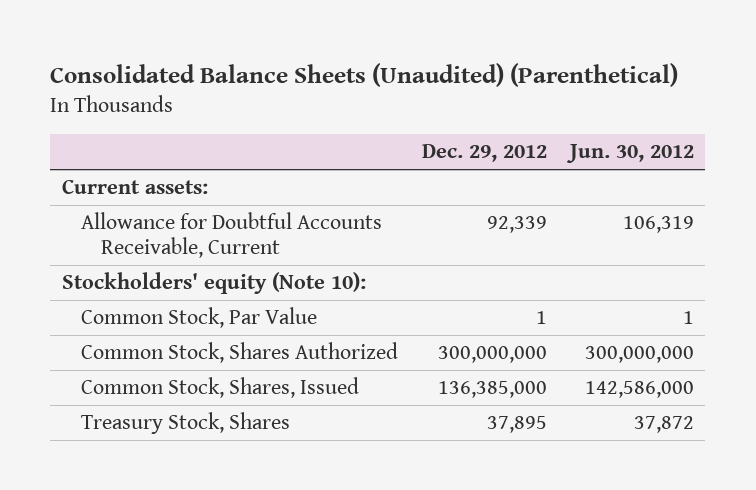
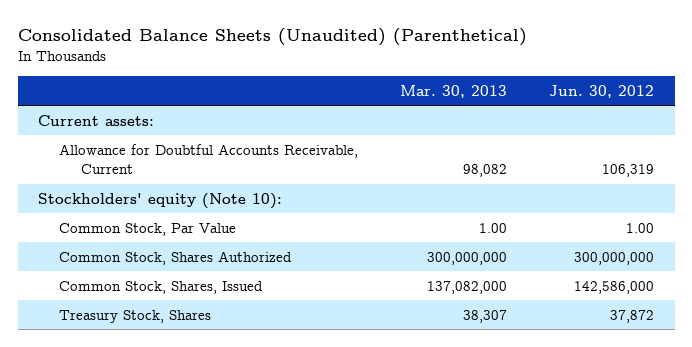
- | Dec. 29, 2012 | Jun. 30, 2012
+ | Mar. 30, 2013 | Jun. 30, 2012
- Common Stock, Par Value | 1 | 1
+ Common Stock, Par Value | 1.00 | 1.00

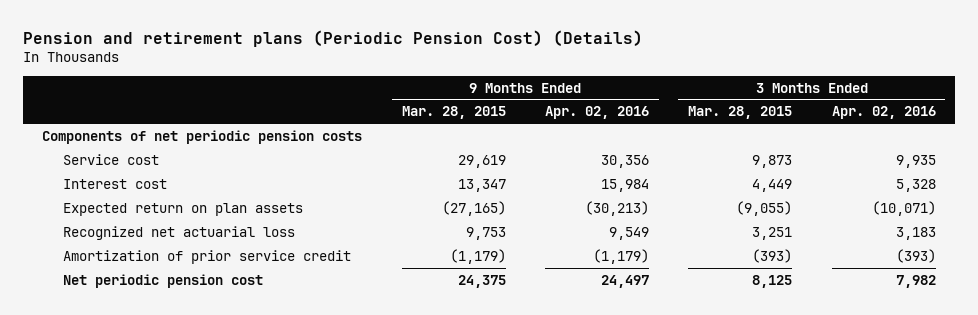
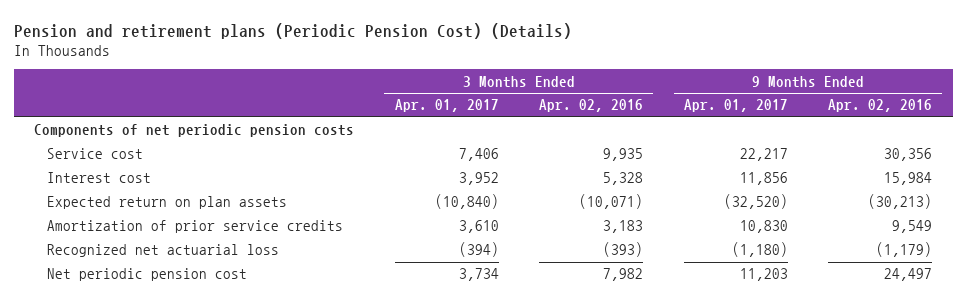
- | 9 Months Ended Mar. 28, 2015 | 9 Months Ended Apr. 02, 2016 | 3 Months Ended Mar. 28, 2015 | 3 Months Ended Apr. 02, 2016
+ | 3 Months Ended Apr. 01, 2017 | 3 Months Ended Apr. 02, 2016 | 9 Months Ended Apr. 01, 2017 | 9 Months Ended Apr. 02, 2016
- Recognized net actuarial loss | 9,753 | 9,549 | 3,251 | 3,183
- Amortization of prior service credit | (1,179) | (1,179) | (393) | (393)
+ Amortization of prior service credits | 3,610 | 3,183 | 10,830 | 9,549
+ Recognized net actuarial loss | (394) | (393) | (1,180) | (1,179)

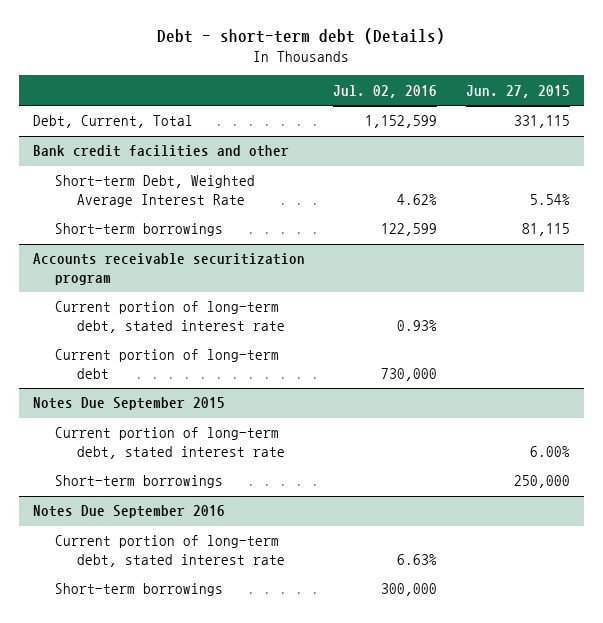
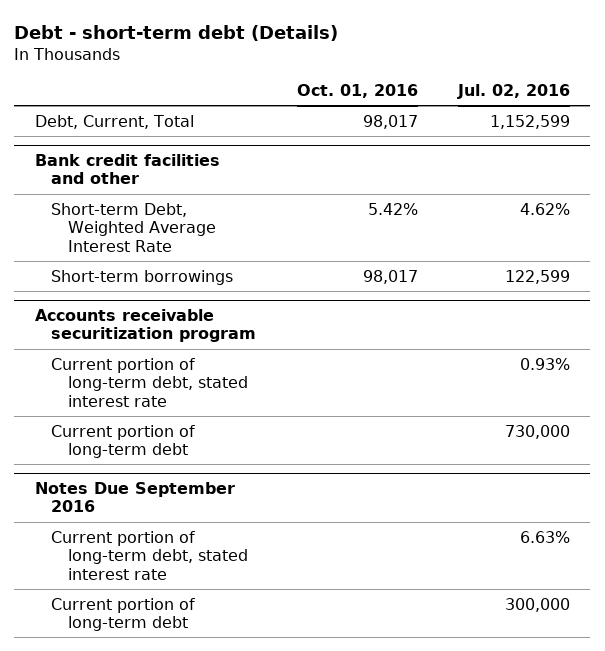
- | Jul. 02, 2016 | Jun. 27, 2015
+ | Oct. 01, 2016 | Jul. 02, 2016
- Notes Due September 2015
- Current portion of long-term debt, stated interest rate | | 6.00%
- Short-term borrowings | | 250,000
@ Notes Due September 2016
- Short-term borrowings | 300,000 |
+ Current portion of long-term debt | | 300,000

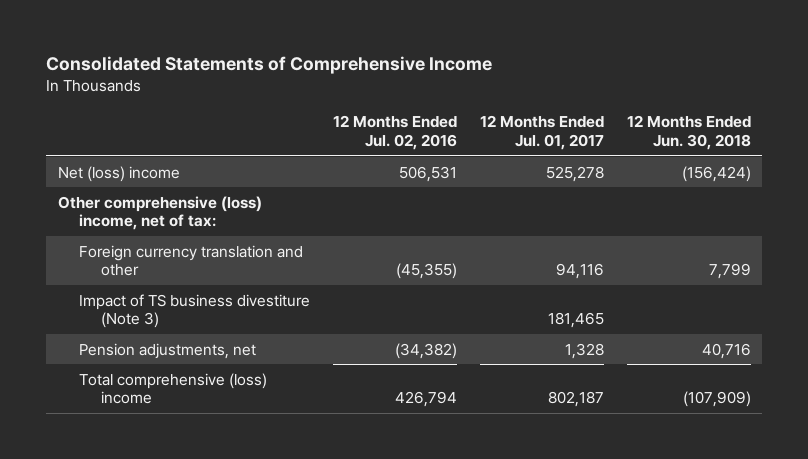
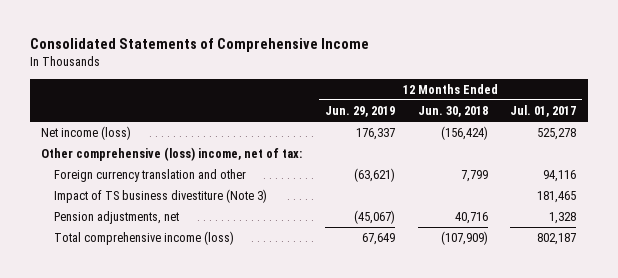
- | 12 Months Ended Jul. 02, 2016 | 12 Months Ended Jul. 01, 2017 | 12 Months Ended Jun. 30, 2018
+ | 12 Months Ended Jun. 29, 2019 | 12 Months Ended Jun. 30, 2018 | 12 Months Ended Jul. 01, 2017
- Net (loss) income | 506,531 | 525,278 | (156,424)
+ Net income (loss) | 176,337 | (156,424) | 525,278
- Total comprehensive (loss) income | 426,794 | 802,187 | (107,909)
+ Total comprehensive income (loss) | 67,649 | (107,909) | 802,187

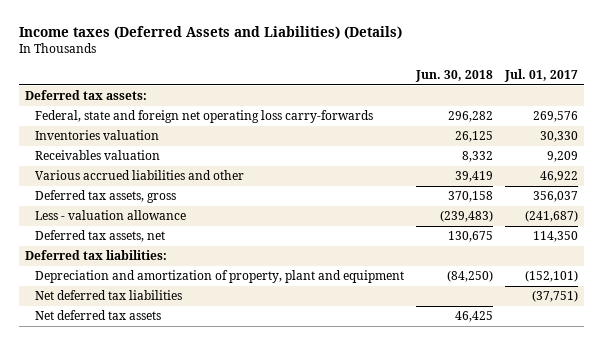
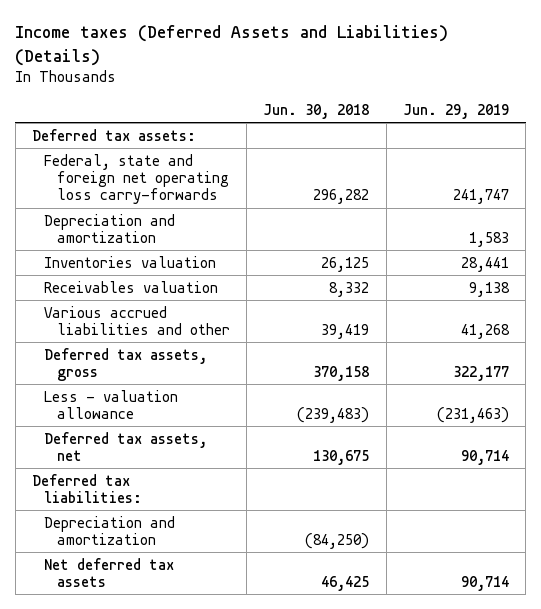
- | Jun. 30, 2018 | Jul. 01, 2017
+ | Jun. 30, 2018 | Jun. 29, 2019
+ Depreciation and amortization | | 1,583
- Depreciation and amortization of property, plant and equipment | (84,250) | (152,101)
- Net deferred tax liabilities | | (37,751)
+ Depreciation and amortization | (84,250) |

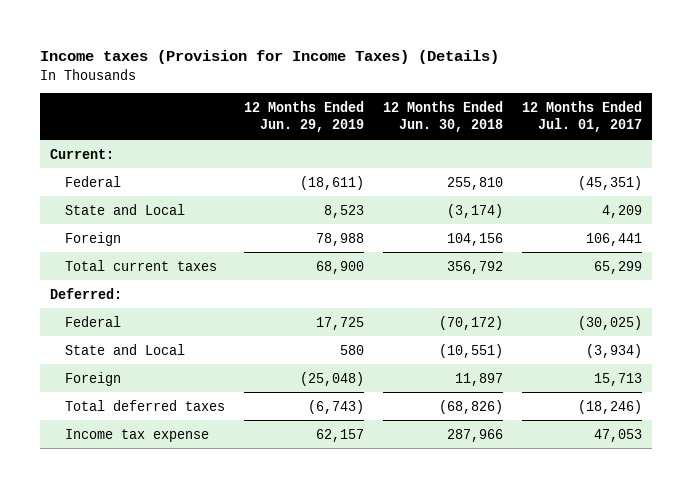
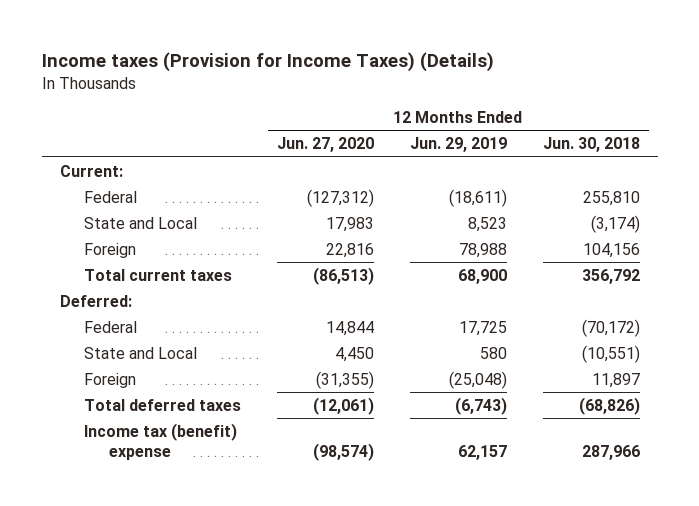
- | 12 Months Ended Jun. 29, 2019 | 12 Months Ended Jun. 30, 2018 | 12 Months Ended Jul. 01, 2017
+ | 12 Months Ended Jun. 27, 2020 | 12 Months Ended Jun. 29, 2019 | 12 Months Ended Jun. 30, 2018
- Income tax expense | 62,157 | 287,966 | 47,053
+ Income tax (benefit) expense | (98,574) | 62,157 | 287,966

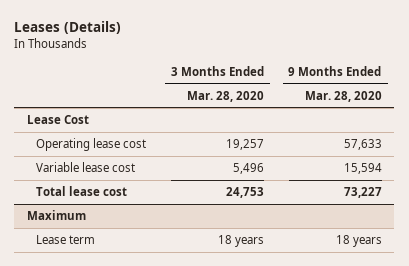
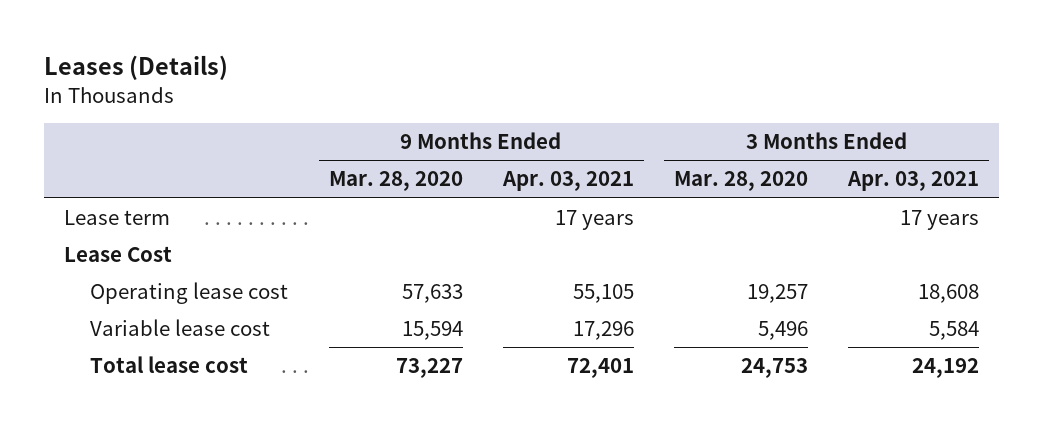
- | 3 Months Ended Mar. 28, 2020 | 9 Months Ended Mar. 28, 2020
+ | 9 Months Ended Mar. 28, 2020 | 9 Months Ended Apr. 03, 2021 | 3 Months Ended Mar. 28, 2020 | 3 Months Ended Apr. 03, 2021
+ Lease term | | 17 years | | 17 years
- Maximum
- Lease term | 18 years | 18 years

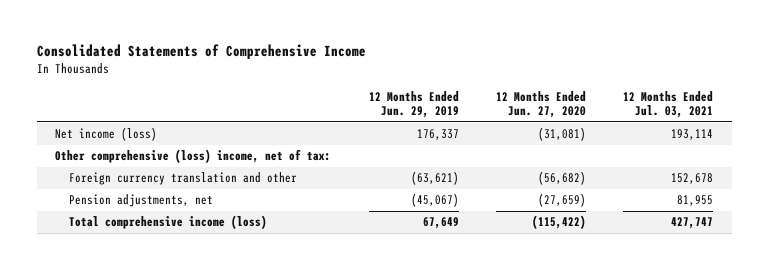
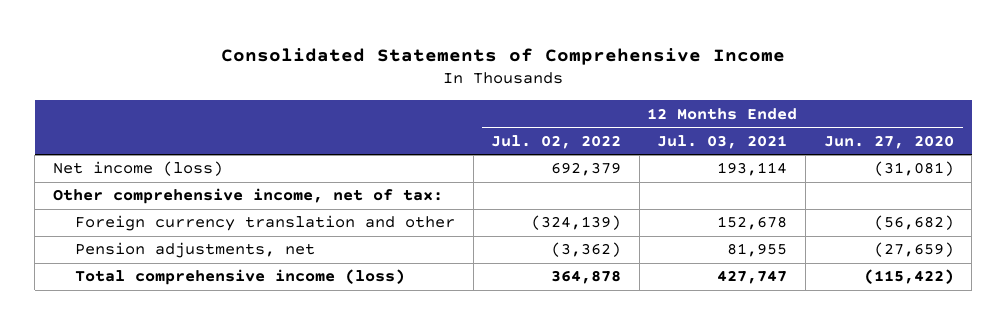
- | 12 Months Ended Jun. 29, 2019 | 12 Months Ended Jun. 27, 2020 | 12 Months Ended Jul. 03, 2021
+ | 12 Months Ended Jul. 02, 2022 | 12 Months Ended Jul. 03, 2021 | 12 Months Ended Jun. 27, 2020
- Other comprehensive (loss) income, net of tax:
+ Other comprehensive income, net of tax:

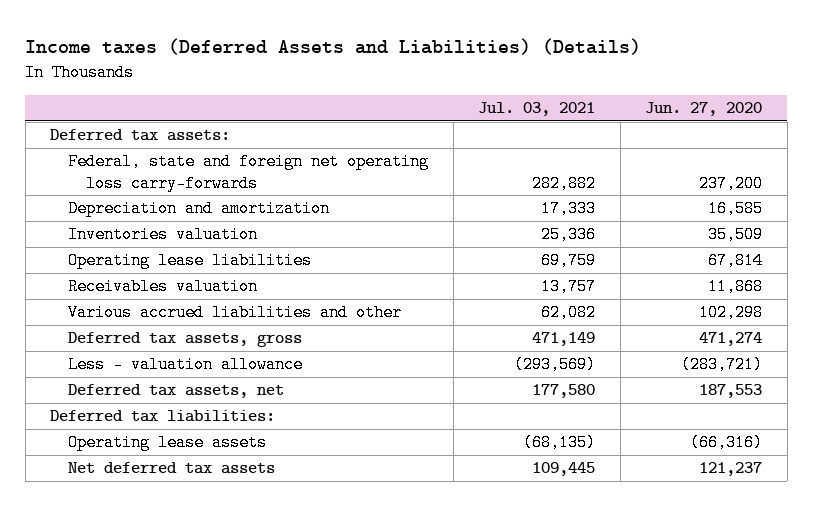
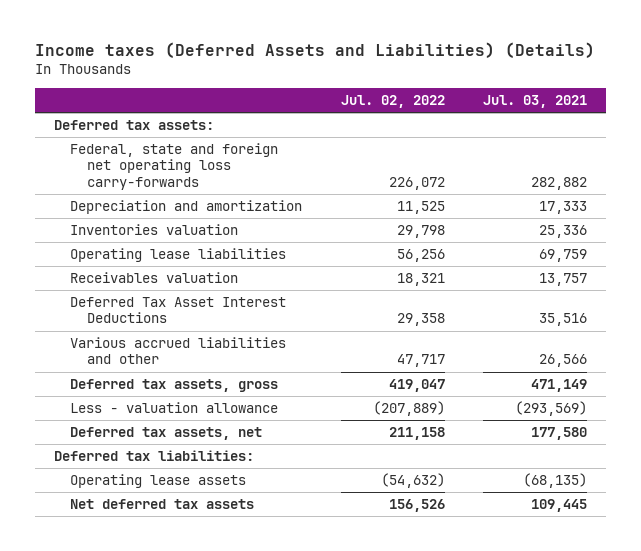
- | Jul. 03, 2021 | Jun. 27, 2020
+ | Jul. 02, 2022 | Jul. 03, 2021
- Various accrued liabilities and other | 62,082 | 102,298
+ Deferred Tax Asset Interest Deductions | 29,358 | 35,516
+ Various accrued liabilities and other | 47,717 | 26,566

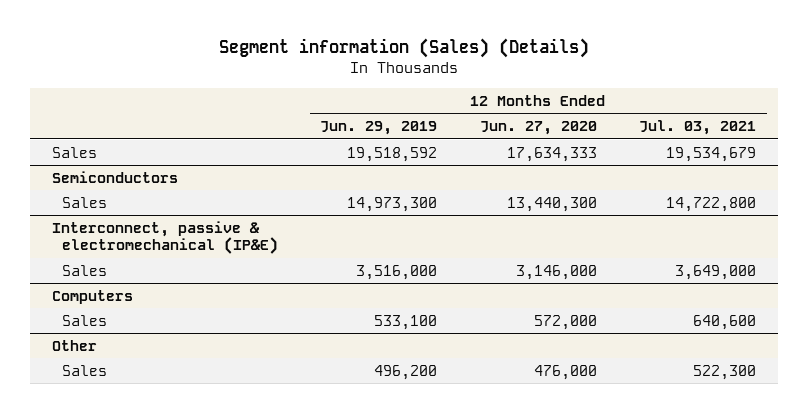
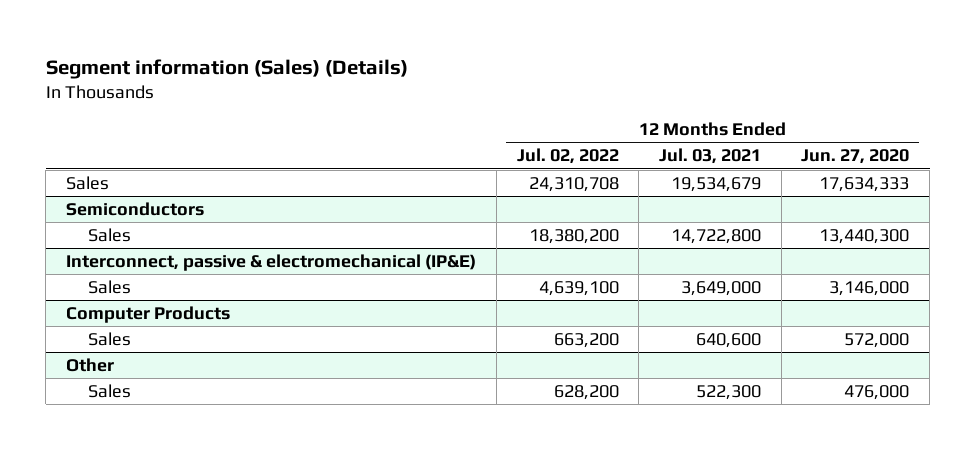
- | 12 Months Ended Jun. 29, 2019 | 12 Months Ended Jun. 27, 2020 | 12 Months Ended Jul. 03, 2021
+ | 12 Months Ended Jul. 02, 2022 | 12 Months Ended Jul. 03, 2021 | 12 Months Ended Jun. 27, 2020
- Computers
+ Computer Products

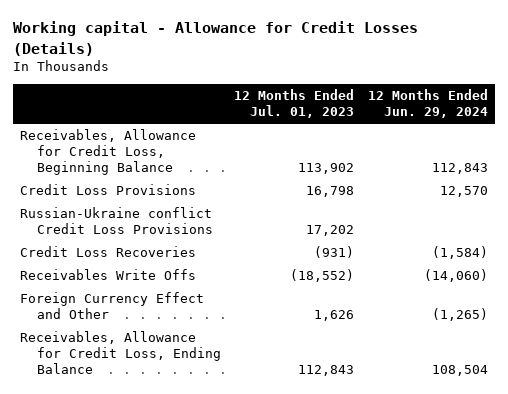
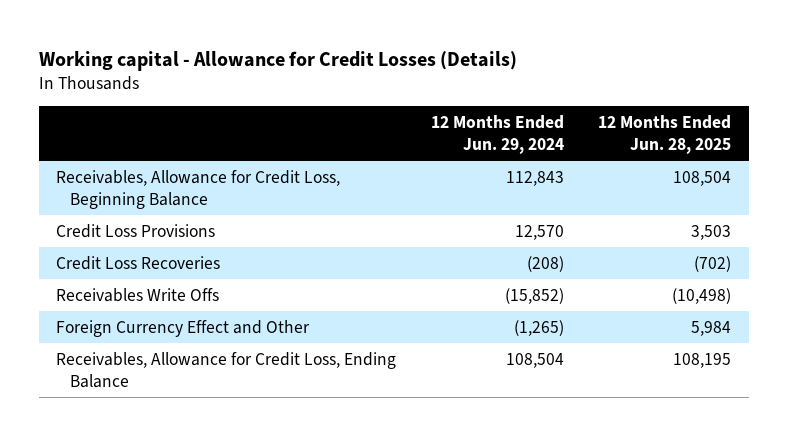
- | 12 Months Ended Jul. 01, 2023 | 12 Months Ended Jun. 29, 2024
+ | 12 Months Ended Jun. 29, 2024 | 12 Months Ended Jun. 28, 2025
- Russian-Ukraine conflict Credit Loss Provisions | 17,202 |
- Credit Loss Recoveries | (931) | (1,584)
- Receivables Write Offs | (18,552) | (14,060)
+ Credit Loss Recoveries | (208) | (702)
+ Receivables Write Offs | (15,852) | (10,498)

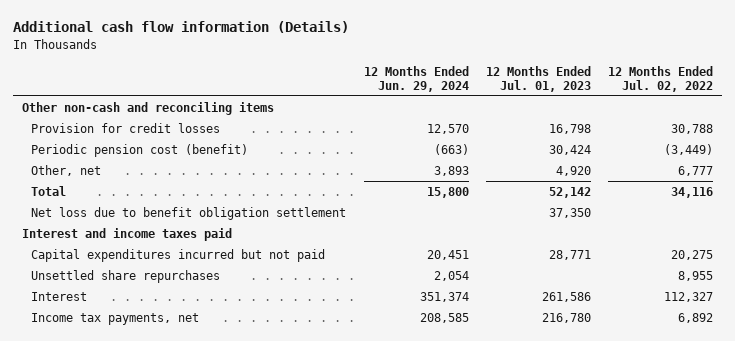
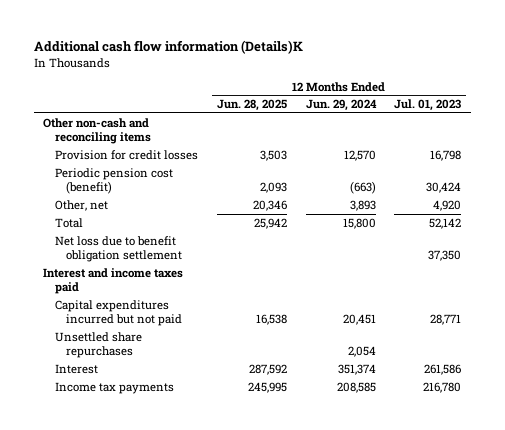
- Additional cash flow information (Details)
+ Additional cash flow information (Details)K
- | 12 Months Ended Jun. 29, 2024 | 12 Months Ended Jul. 01, 2023 | 12 Months Ended Jul. 02, 2022
+ | 12 Months Ended Jun. 28, 2025 | 12 Months Ended Jun. 29, 2024 | 12 Months Ended Jul. 01, 2023
- Income tax payments, net | 208,585 | 216,780 | 6,892
+ Income tax payments | 245,995 | 208,585 | 216,780

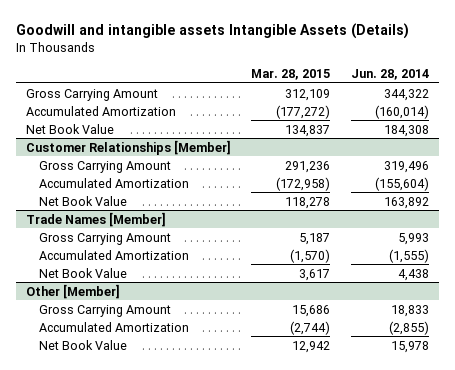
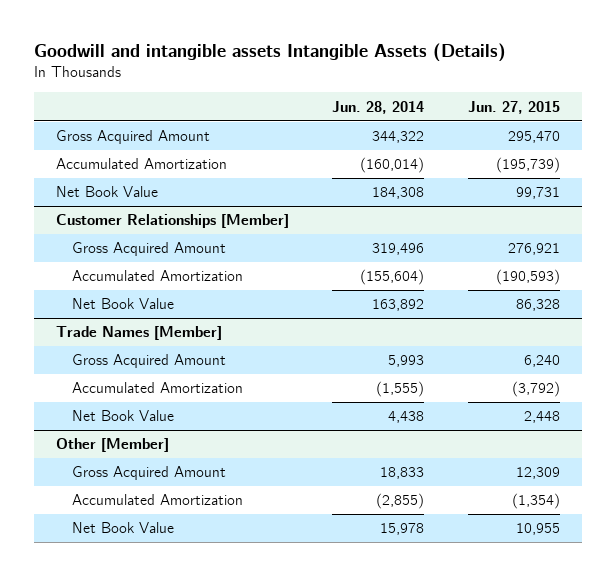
- | Mar. 28, 2015 | Jun. 28, 2014
+ | Jun. 28, 2014 | Jun. 27, 2015
- Gross Carrying Amount | 312,109 | 344,322
+ Gross Acquired Amount | 344,322 | 295,470
@ Customer Relationships [Member]
- Gross Carrying Amount | 291,236 | 319,496
+ Gross Acquired Amount | 319,496 | 276,921
@ Trade Names [Member]
- Gross Carrying Amount | 5,187 | 5,993
+ Gross Acquired Amount | 5,993 | 6,240
@ Other [Member]
- Gross Carrying Amount | 15,686 | 18,833
+ Gross Acquired Amount | 18,833 | 12,309

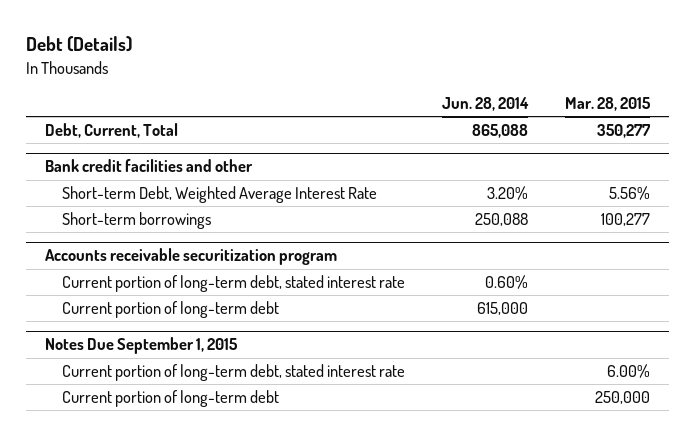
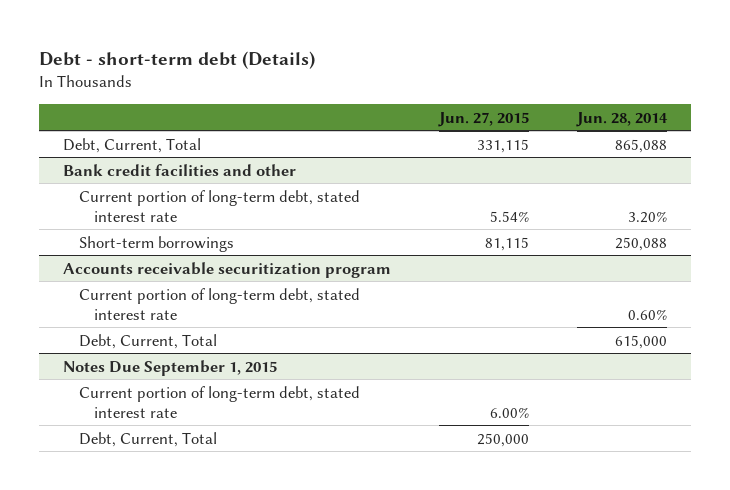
- Debt (Details)
+ Debt - short-term debt (Details)
- | Jun. 28, 2014 | Mar. 28, 2015
+ | Jun. 27, 2015 | Jun. 28, 2014
@ Bank credit facilities and other
- Short-term Debt, Weighted Average Interest Rate | 3.20% | 5.56%
+ Current portion of long-term debt, stated interest rate | 5.54% | 3.20%
@ Accounts receivable securitization program
- Current portion of long-term debt | 615,000 |
+ Debt, Current, Total | | 615,000
@ Notes Due September 1, 2015
- Current portion of long-term debt | | 250,000
+ Debt, Current, Total | 250,000 |

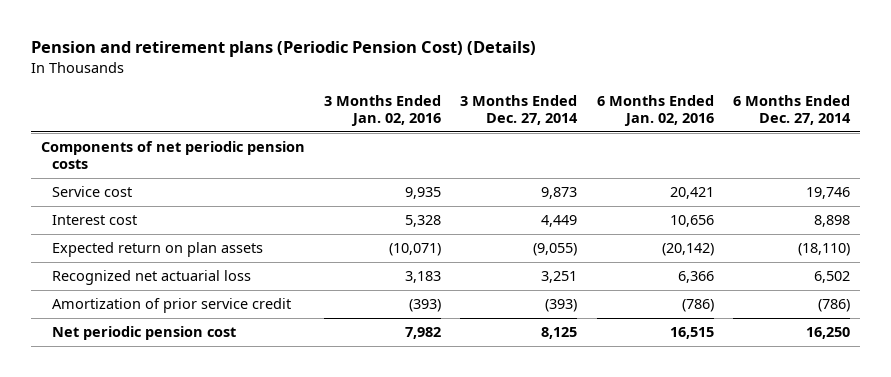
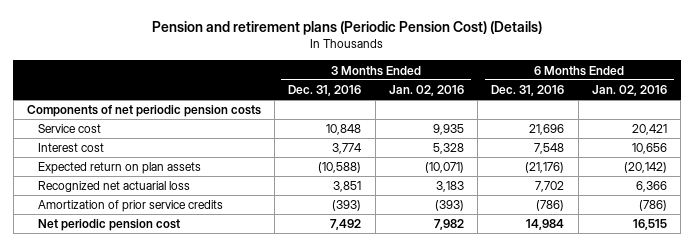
- | 3 Months Ended Jan. 02, 2016 | 3 Months Ended Dec. 27, 2014 | 6 Months Ended Jan. 02, 2016 | 6 Months Ended Dec. 27, 2014
+ | 3 Months Ended Dec. 31, 2016 | 3 Months Ended Jan. 02, 2016 | 6 Months Ended Dec. 31, 2016 | 6 Months Ended Jan. 02, 2016
- Amortization of prior service credit | (393) | (393) | (786) | (786)
+ Amortization of prior service credits | (393) | (393) | (786) | (786)

